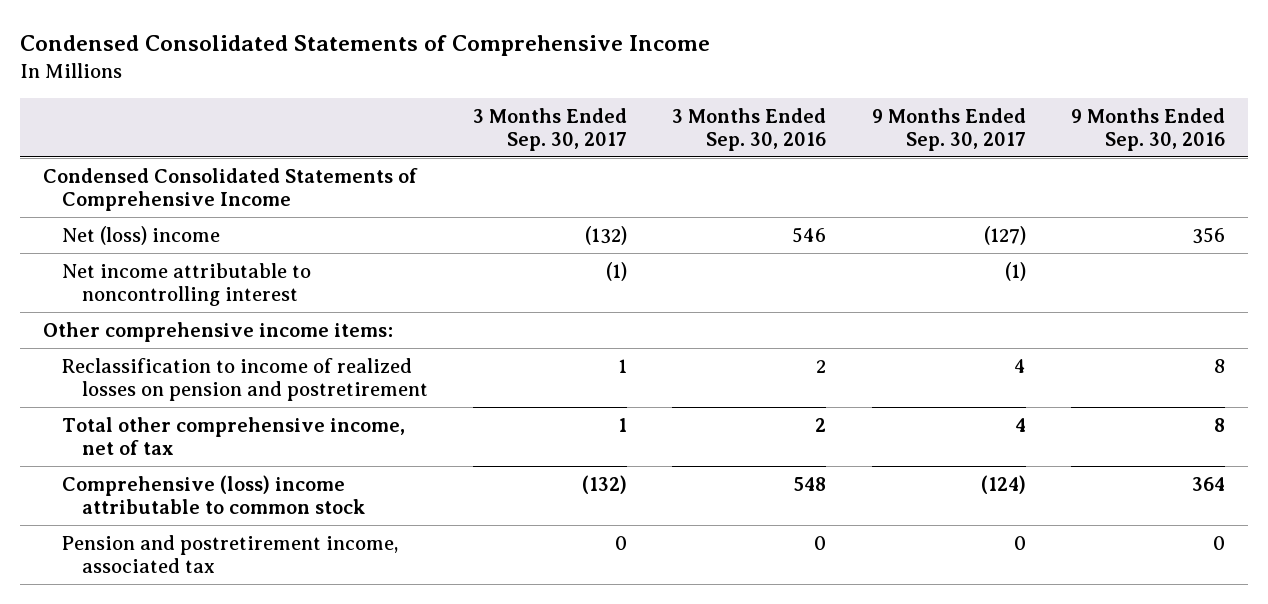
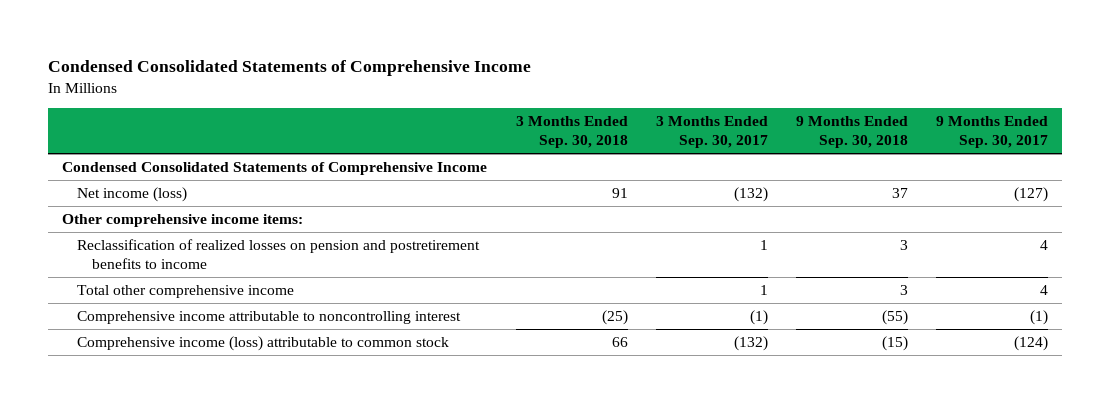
- | 3 Months Ended Sep. 30, 2017 | 3 Months Ended Sep. 30, 2016 | 9 Months Ended Sep. 30, 2017 | 9 Months Ended Sep. 30, 2016
+ | 3 Months Ended Sep. 30, 2018 | 3 Months Ended Sep. 30, 2017 | 9 Months Ended Sep. 30, 2018 | 9 Months Ended Sep. 30, 2017
- Net (loss) income | (132) | 546 | (127) | 356
- Net income attributable to noncontrolling interest | (1) | | (1) |
+ Net income (loss) | 91 | (132) | 37 | (127)
- Reclassification to income of realized losses on pension and postretirement | 1 | 2 | 4 | 8
- Total other comprehensive income, net of tax | 1 | 2 | 4 | 8
- Comprehensive (loss) income attributable to common stock | (132) | 548 | (124) | 364
- Pension and postretirement income, associated tax | 0 | 0 | 0 | 0
+ Reclassification of realized losses on pension and postretirement benefits to income | | 1 | 3 | 4
+ Total other comprehensive income | | 1 | 3 | 4
+ Comprehensive income attributable to noncontrolling interest | (25) | (1) | (55) | (1)
+ Comprehensive income (loss) attributable to common stock | 66 | (132) | (15) | (124)

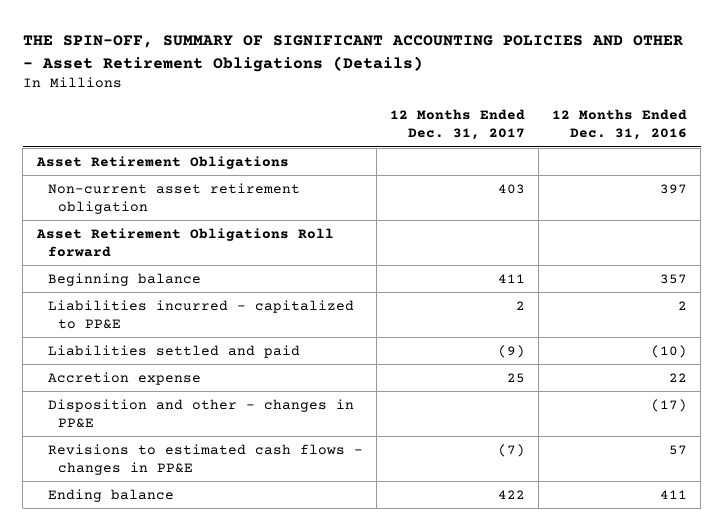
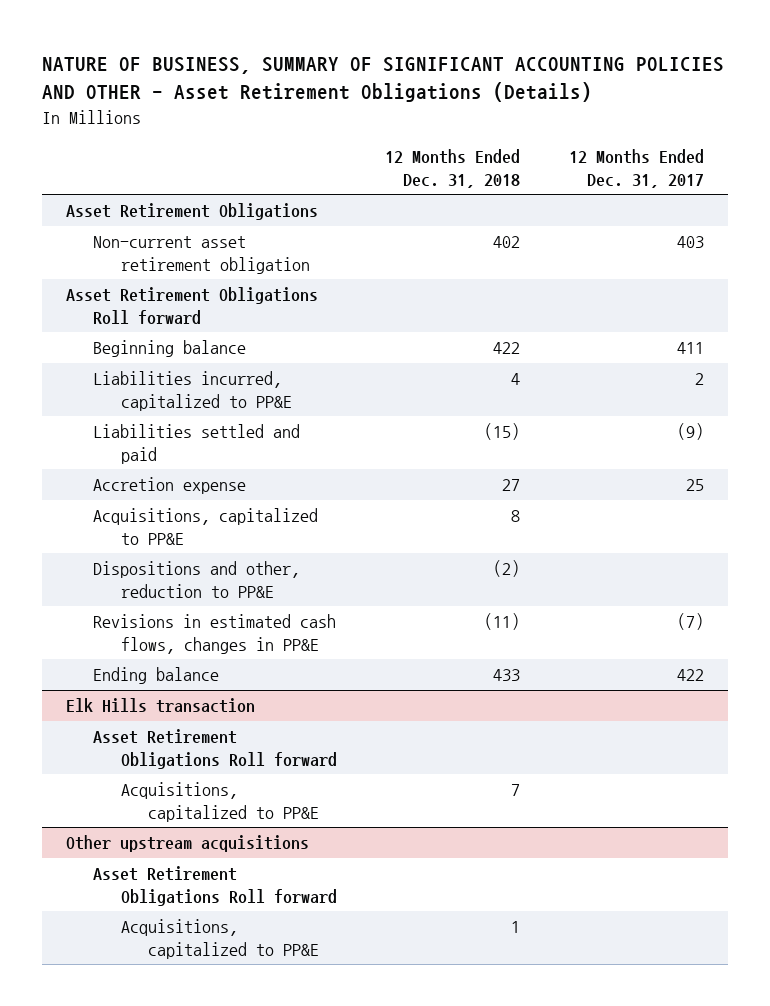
- THE SPIN-OFF, SUMMARY OF SIGNIFICANT ACCOUNTING POLICIES AND OTHER - Asset Retirement Obligations (Details)
+ NATURE OF BUSINESS, SUMMARY OF SIGNIFICANT ACCOUNTING POLICIES AND OTHER - Asset Retirement Obligations (Details)
- | 12 Months Ended Dec. 31, 2017 | 12 Months Ended Dec. 31, 2016
+ | 12 Months Ended Dec. 31, 2018 | 12 Months Ended Dec. 31, 2017
- Liabilities incurred - capitalized to PP&E | 2 | 2
+ Liabilities incurred, capitalized to PP&E | 4 | 2
- Disposition and other - changes in PP&E | | (17)
- Revisions to estimated cash flows - changes in PP&E | (7) | 57
+ Acquisitions, capitalized to PP&E | 8 |
+ Dispositions and other, reduction to PP&E | (2) |
+ Revisions in estimated cash flows, changes in PP&E | (11) | (7)
+ Elk Hills transaction
+ Asset Retirement Obligations Roll forward
+ Acquisitions, capitalized to PP&E | 7 |
+ Other upstream acquisitions
+ Asset Retirement Obligations Roll forward
+ Acquisitions, capitalized to PP&E | 1 |

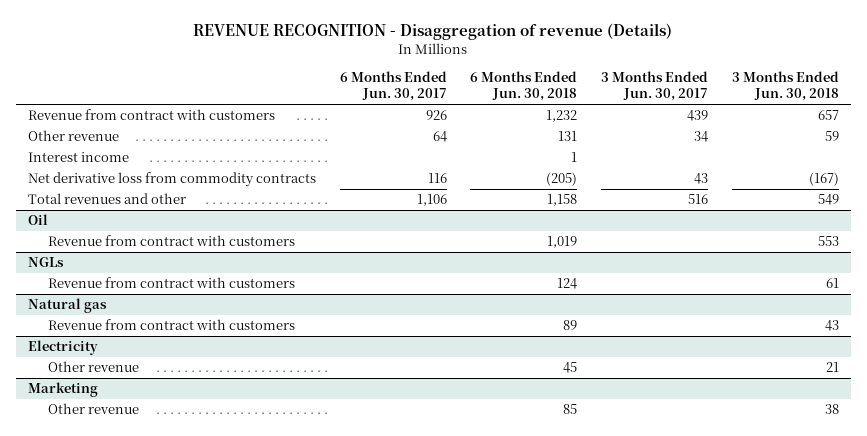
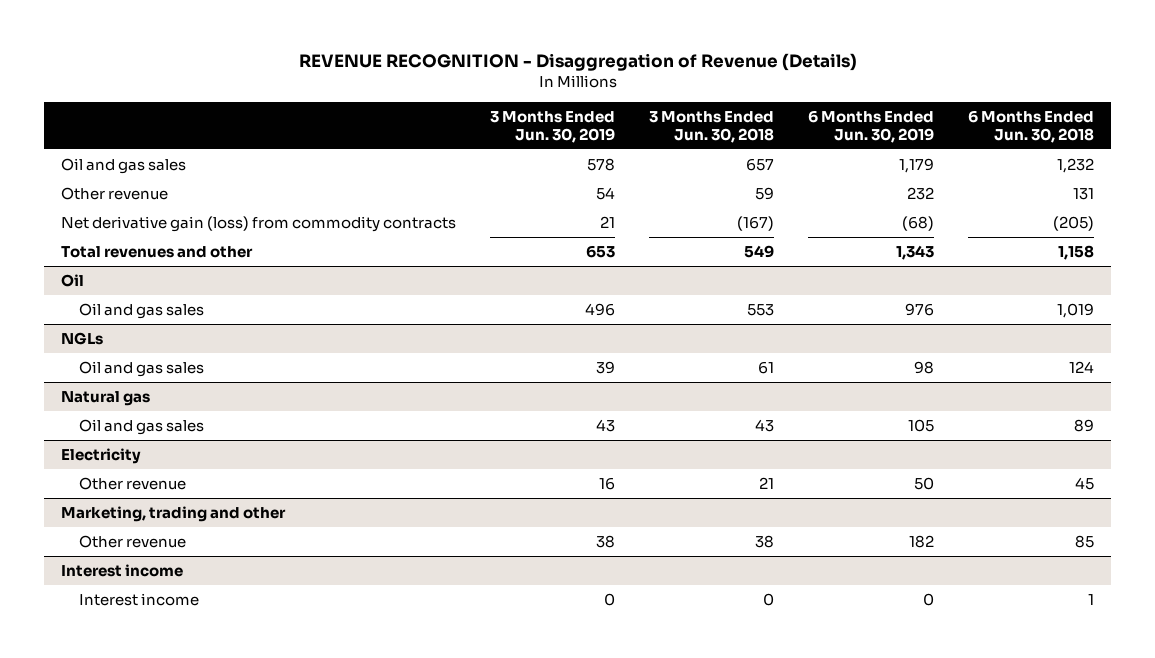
- REVENUE RECOGNITION - Disaggregation of revenue (Details)
+ REVENUE RECOGNITION - Disaggregation of Revenue (Details)
- | 6 Months Ended Jun. 30, 2017 | 6 Months Ended Jun. 30, 2018 | 3 Months Ended Jun. 30, 2017 | 3 Months Ended Jun. 30, 2018
+ | 3 Months Ended Jun. 30, 2019 | 3 Months Ended Jun. 30, 2018 | 6 Months Ended Jun. 30, 2019 | 6 Months Ended Jun. 30, 2018
- Revenue from contract with customers | 926 | 1,232 | 439 | 657
+ Oil and gas sales | 578 | 657 | 1,179 | 1,232
- Interest income | | 1 | |
- Net derivative loss from commodity contracts | 116 | (205) | 43 | (167)
+ Net derivative gain (loss) from commodity contracts | 21 | (167) | (68) | (205)
@ Oil
- Revenue from contract with customers | | 1,019 | | 553
+ Oil and gas sales | 496 | 553 | 976 | 1,019
@ NGLs
- Revenue from contract with customers | | 124 | | 61
+ Oil and gas sales | 39 | 61 | 98 | 124
@ Natural gas
- Revenue from contract with customers | | 89 | | 43
+ Oil and gas sales | 43 | 43 | 105 | 89
- Marketing
+ Marketing, trading and other
+ Interest income
+ Interest income | 0 | 0 | 0 | 1

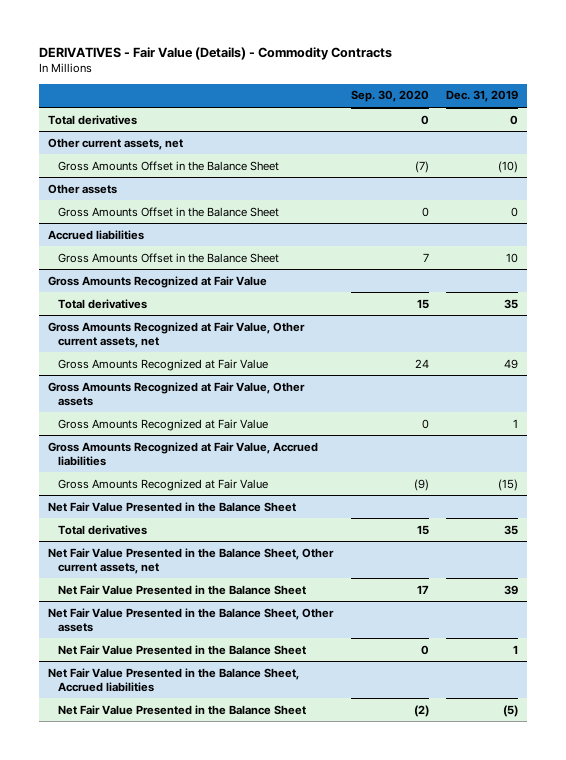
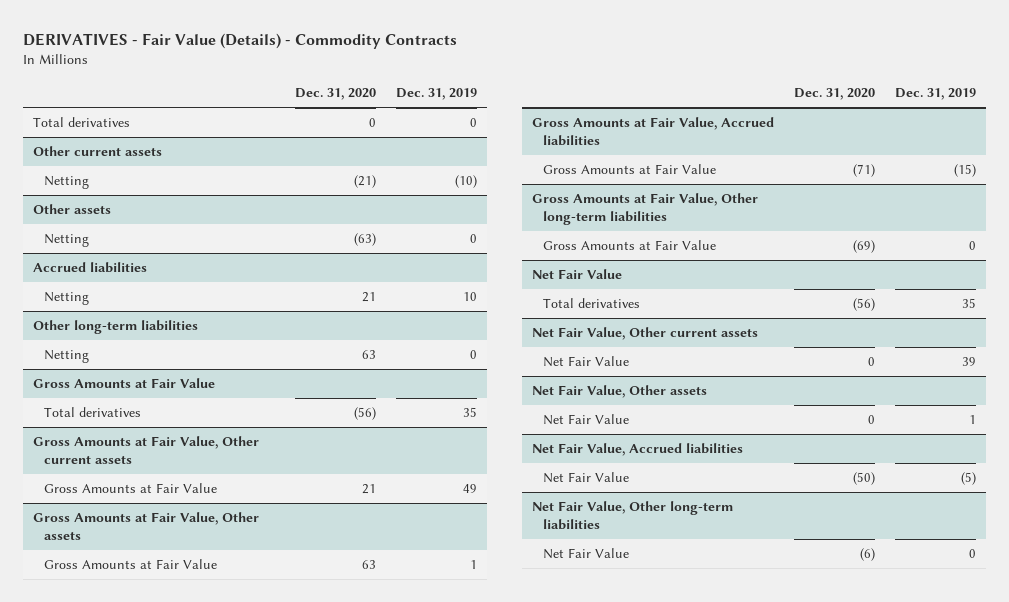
- | Sep. 30, 2020 | Dec. 31, 2019
+ | Dec. 31, 2020 | Dec. 31, 2019
- Other current assets, net
- Gross Amounts Offset in the Balance Sheet | (7) | (10)
+ Other current assets
+ Netting | (21) | (10)
@ Other assets
- Gross Amounts Offset in the Balance Sheet | 0 | 0
+ Netting | (63) | 0
@ Accrued liabilities
- Gross Amounts Offset in the Balance Sheet | 7 | 10
- Gross Amounts Recognized at Fair Value
@ Accrued liabilities
+ Netting | 21 | 10
+ Other long-term liabilities
+ Netting | 63 | 0
+ Gross Amounts at Fair Value
- Gross Amounts Recognized at Fair Value, Other current assets, net
- Gross Amounts Recognized at Fair Value | 24 | 49
- Gross Amounts Recognized at Fair Value, Other assets
- Gross Amounts Recognized at Fair Value | 0 | 1
- Gross Amounts Recognized at Fair Value, Accrued liabilities
- Gross Amounts Recognized at Fair Value | (9) | (15)
- Net Fair Value Presented in the Balance Sheet
+ Gross Amounts at Fair Value, Other current assets
+ Gross Amounts at Fair Value | 21 | 49
+ Gross Amounts at Fair Value, Other assets
+ Gross Amounts at Fair Value | 63 | 1
+ Gross Amounts at Fair Value, Accrued liabilities
+ Gross Amounts at Fair Value | (71) | (15)
+ Gross Amounts at Fair Value, Other long-term liabilities
+ Gross Amounts at Fair Value | (69) | 0
+ Net Fair Value
- Net Fair Value Presented in the Balance Sheet, Other current assets, net
- Net Fair Value Presented in the Balance Sheet | 17 | 39
- Net Fair Value Presented in the Balance Sheet, Other assets
- Net Fair Value Presented in the Balance Sheet | 0 | 1
- Net Fair Value Presented in the Balance Sheet, Accrued liabilities
- Net Fair Value Presented in the Balance Sheet | (2) | (5)
+ Net Fair Value, Other current assets
+ Net Fair Value | 0 | 39
+ Net Fair Value, Other assets
+ Net Fair Value | 0 | 1
+ Net Fair Value, Accrued liabilities
+ Net Fair Value | (50) | (5)
+ Net Fair Value, Other long-term liabilities
+ Net Fair Value | (6) | 0

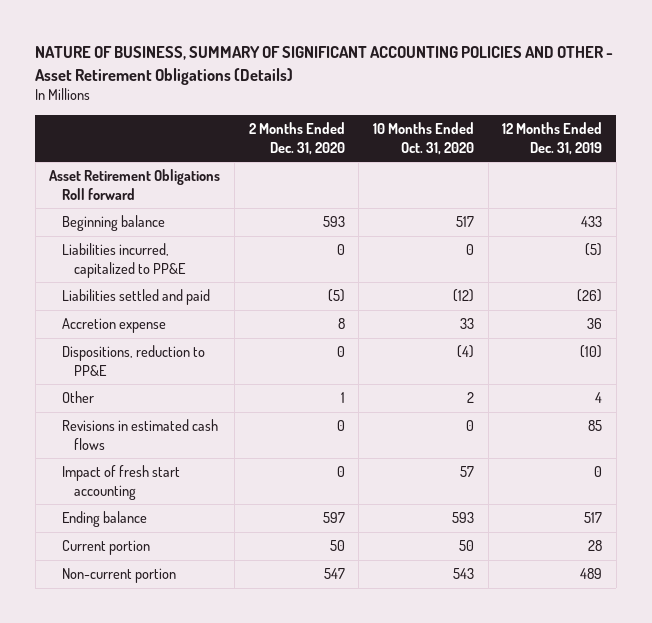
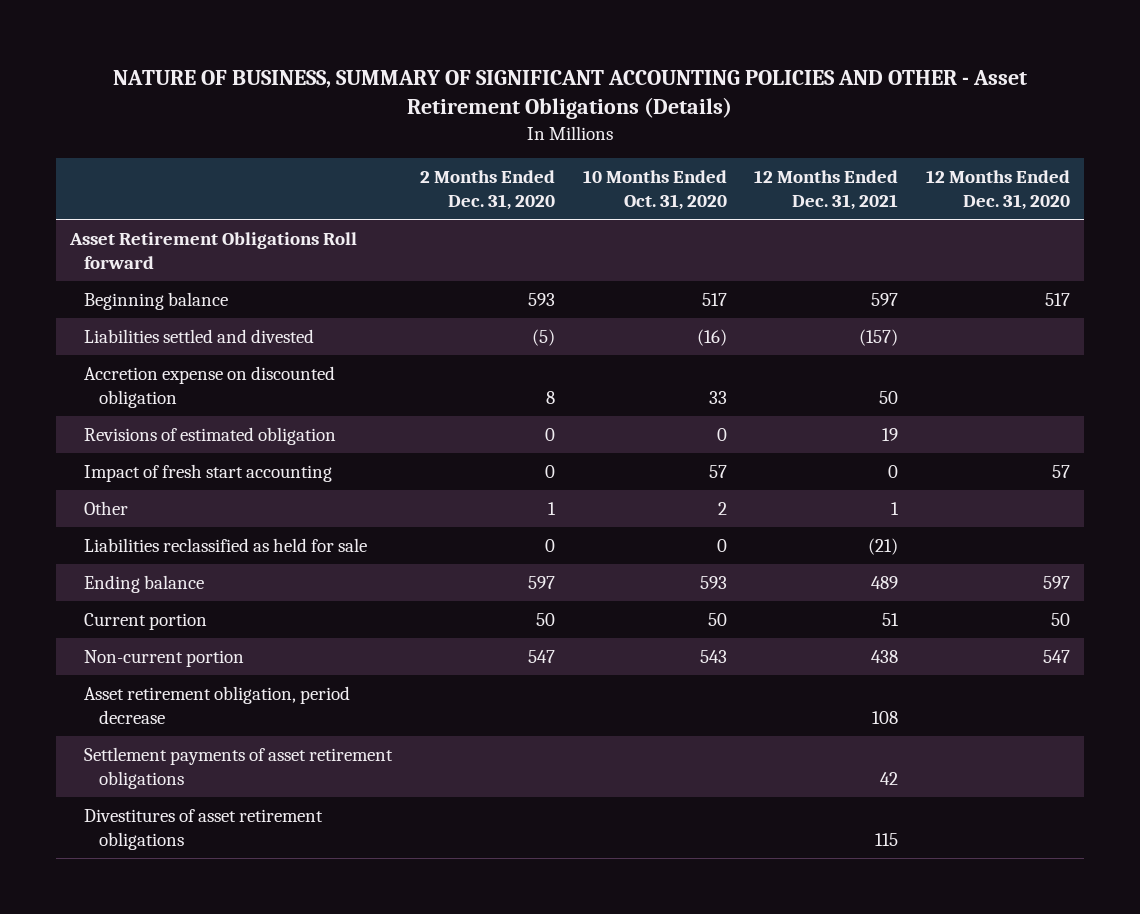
- | 2 Months Ended Dec. 31, 2020 | 10 Months Ended Oct. 31, 2020 | 12 Months Ended Dec. 31, 2019
+ | 2 Months Ended Dec. 31, 2020 | 10 Months Ended Oct. 31, 2020 | 12 Months Ended Dec. 31, 2021 | 12 Months Ended Dec. 31, 2020
- Liabilities incurred, capitalized to PP&E | 0 | 0 | (5)
- Liabilities settled and paid | (5) | (12) | (26)
- Accretion expense | 8 | 33 | 36
- Dispositions, reduction to PP&E | 0 | (4) | (10)
- Revisions in estimated cash flows | 0 | 0 | 85
+ Liabilities settled and divested | (5) | (16) | (157) |
+ Accretion expense on discounted obligation | 8 | 33 | 50 |
+ Revisions of estimated obligation | 0 | 0 | 19 |
moved down: Other | 1 | 2 | 1 |
+ Liabilities reclassified as held for sale | 0 | 0 | (21) |
+ Asset retirement obligation, period decrease | | | 108 |
+ Settlement payments of asset retirement obligations | | | 42 |
+ Divestitures of asset retirement obligations | | | 115 |

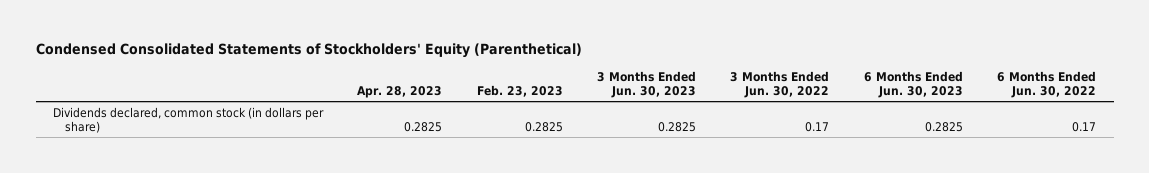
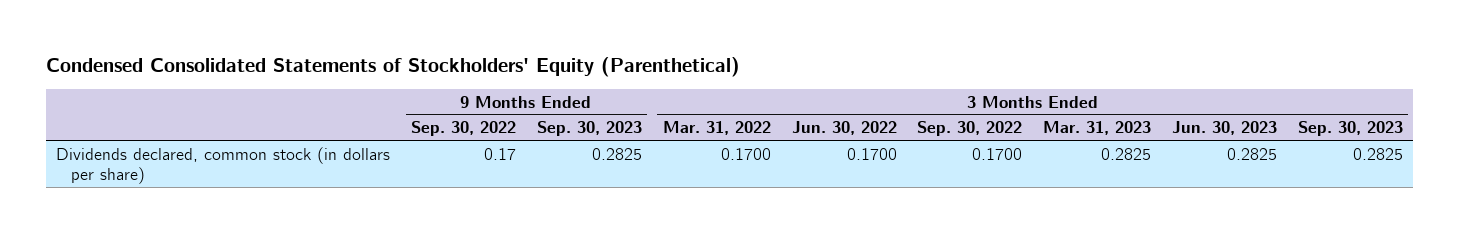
- | Apr. 28, 2023 | Feb. 23, 2023 | 3 Months Ended Jun. 30, 2023 | 3 Months Ended Jun. 30, 2022 | 6 Months Ended Jun. 30, 2023 | 6 Months Ended Jun. 30, 2022
+ | 9 Months Ended Sep. 30, 2022 | 9 Months Ended Sep. 30, 2023 | 3 Months Ended Mar. 31, 2022 | 3 Months Ended Jun. 30, 2022 | 3 Months Ended Sep. 30, 2022 | 3 Months Ended Mar. 31, 2023 | 3 Months Ended Jun. 30, 2023 | 3 Months Ended Sep. 30, 2023
- Dividends declared, common stock (in dollars per share) | 0.2825 | 0.2825 | 0.2825 | 0.17 | 0.2825 | 0.17
+ Dividends declared, common stock (in dollars per share) | 0.17 | 0.2825 | 0.1700 | 0.1700 | 0.1700 | 0.2825 | 0.2825 | 0.2825

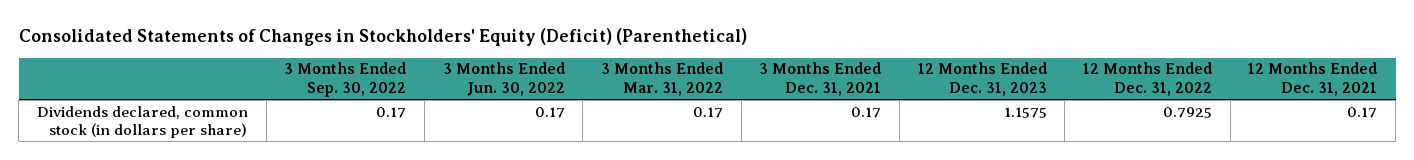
- Condensed Consolidated Statements of Stockholders' Equity (Parenthetical)
+ Consolidated Statements of Changes in Stockholders' Equity (Deficit) (Parenthetical)
- | 9 Months Ended Sep. 30, 2022 | 9 Months Ended Sep. 30, 2023 | 3 Months Ended Mar. 31, 2022 | 3 Months Ended Jun. 30, 2022 | 3 Months Ended Sep. 30, 2022 | 3 Months Ended Mar. 31, 2023 | 3 Months Ended Jun. 30, 2023 | 3 Months Ended Sep. 30, 2023
+ | 3 Months Ended Sep. 30, 2022 | 3 Months Ended Jun. 30, 2022 | 3 Months Ended Mar. 31, 2022 | 3 Months Ended Dec. 31, 2021 | 12 Months Ended Dec. 31, 2023 | 12 Months Ended Dec. 31, 2022 | 12 Months Ended Dec. 31, 2021
- Dividends declared, common stock (in dollars per share) | 0.17 | 0.2825 | 0.1700 | 0.1700 | 0.1700 | 0.2825 | 0.2825 | 0.2825
+ Dividends declared, common stock (in dollars per share) | 0.17 | 0.17 | 0.17 | 0.17 | 1.1575 | 0.7925 | 0.17

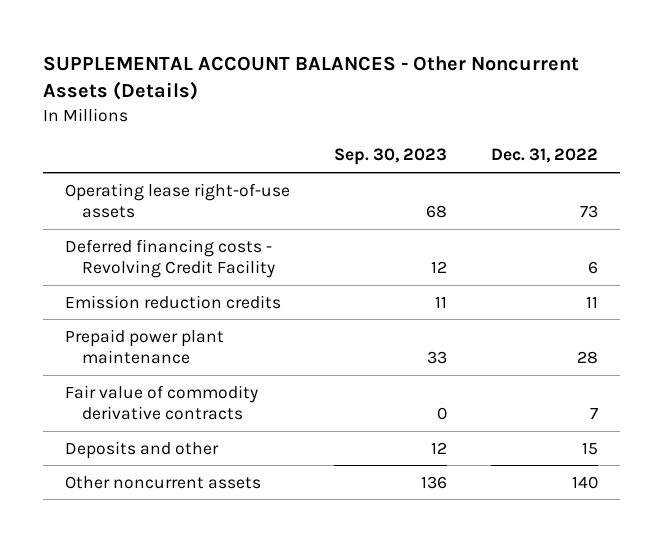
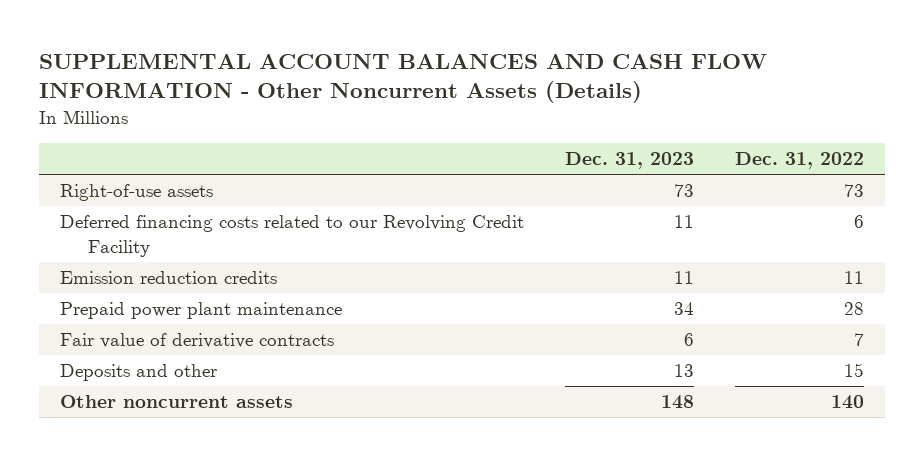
- SUPPLEMENTAL ACCOUNT BALANCES - Other Noncurrent Assets (Details)
+ SUPPLEMENTAL ACCOUNT BALANCES AND CASH FLOW INFORMATION - Other Noncurrent Assets (Details)
- | Sep. 30, 2023 | Dec. 31, 2022
+ | Dec. 31, 2023 | Dec. 31, 2022
- Operating lease right-of-use assets | 68 | 73
- Deferred financing costs - Revolving Credit Facility | 12 | 6
+ Right-of-use assets | 73 | 73
+ Deferred financing costs related to our Revolving Credit Facility | 11 | 6
- Fair value of commodity derivative contracts | 0 | 7
+ Fair value of derivative contracts | 6 | 7

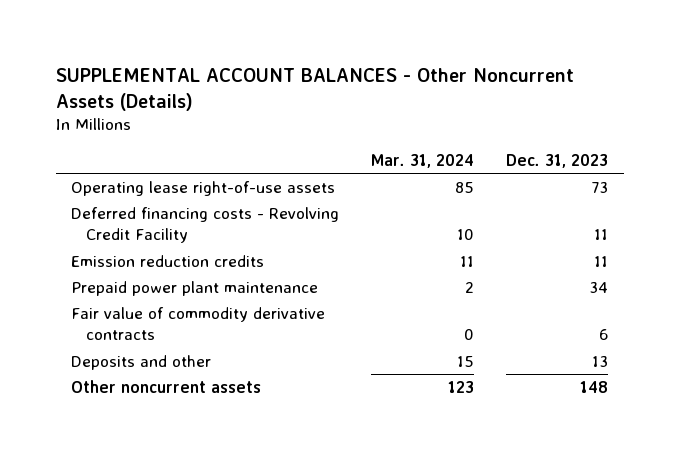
- SUPPLEMENTAL ACCOUNT BALANCES AND CASH FLOW INFORMATION - Other Noncurrent Assets (Details)
+ SUPPLEMENTAL ACCOUNT BALANCES - Other Noncurrent Assets (Details)
- | Dec. 31, 2023 | Dec. 31, 2022
+ | Mar. 31, 2024 | Dec. 31, 2023
- Right-of-use assets | 73 | 73
- Deferred financing costs related to our Revolving Credit Facility | 11 | 6
+ Operating lease right-of-use assets | 85 | 73
+ Deferred financing costs - Revolving Credit Facility | 10 | 11
- Fair value of derivative contracts | 6 | 7
+ Fair value of commodity derivative contracts | 0 | 6

